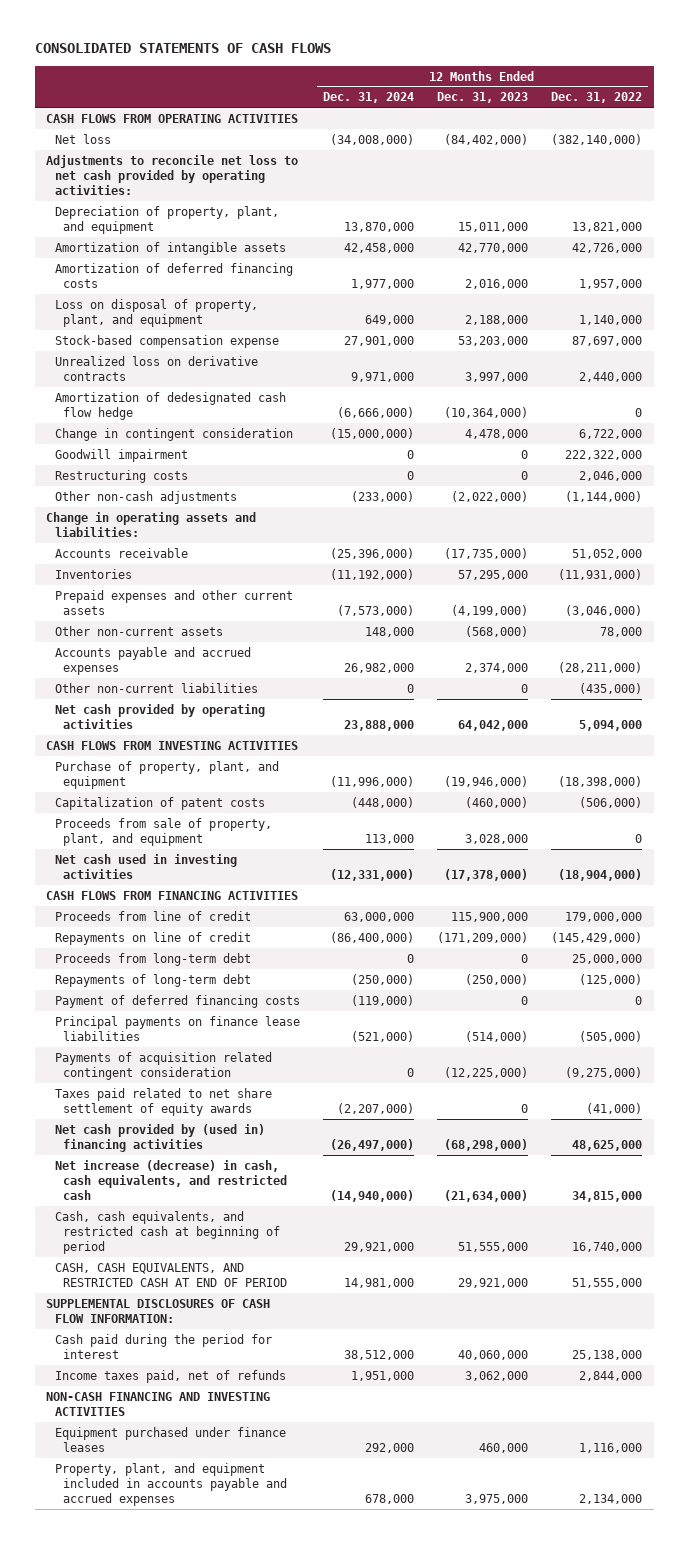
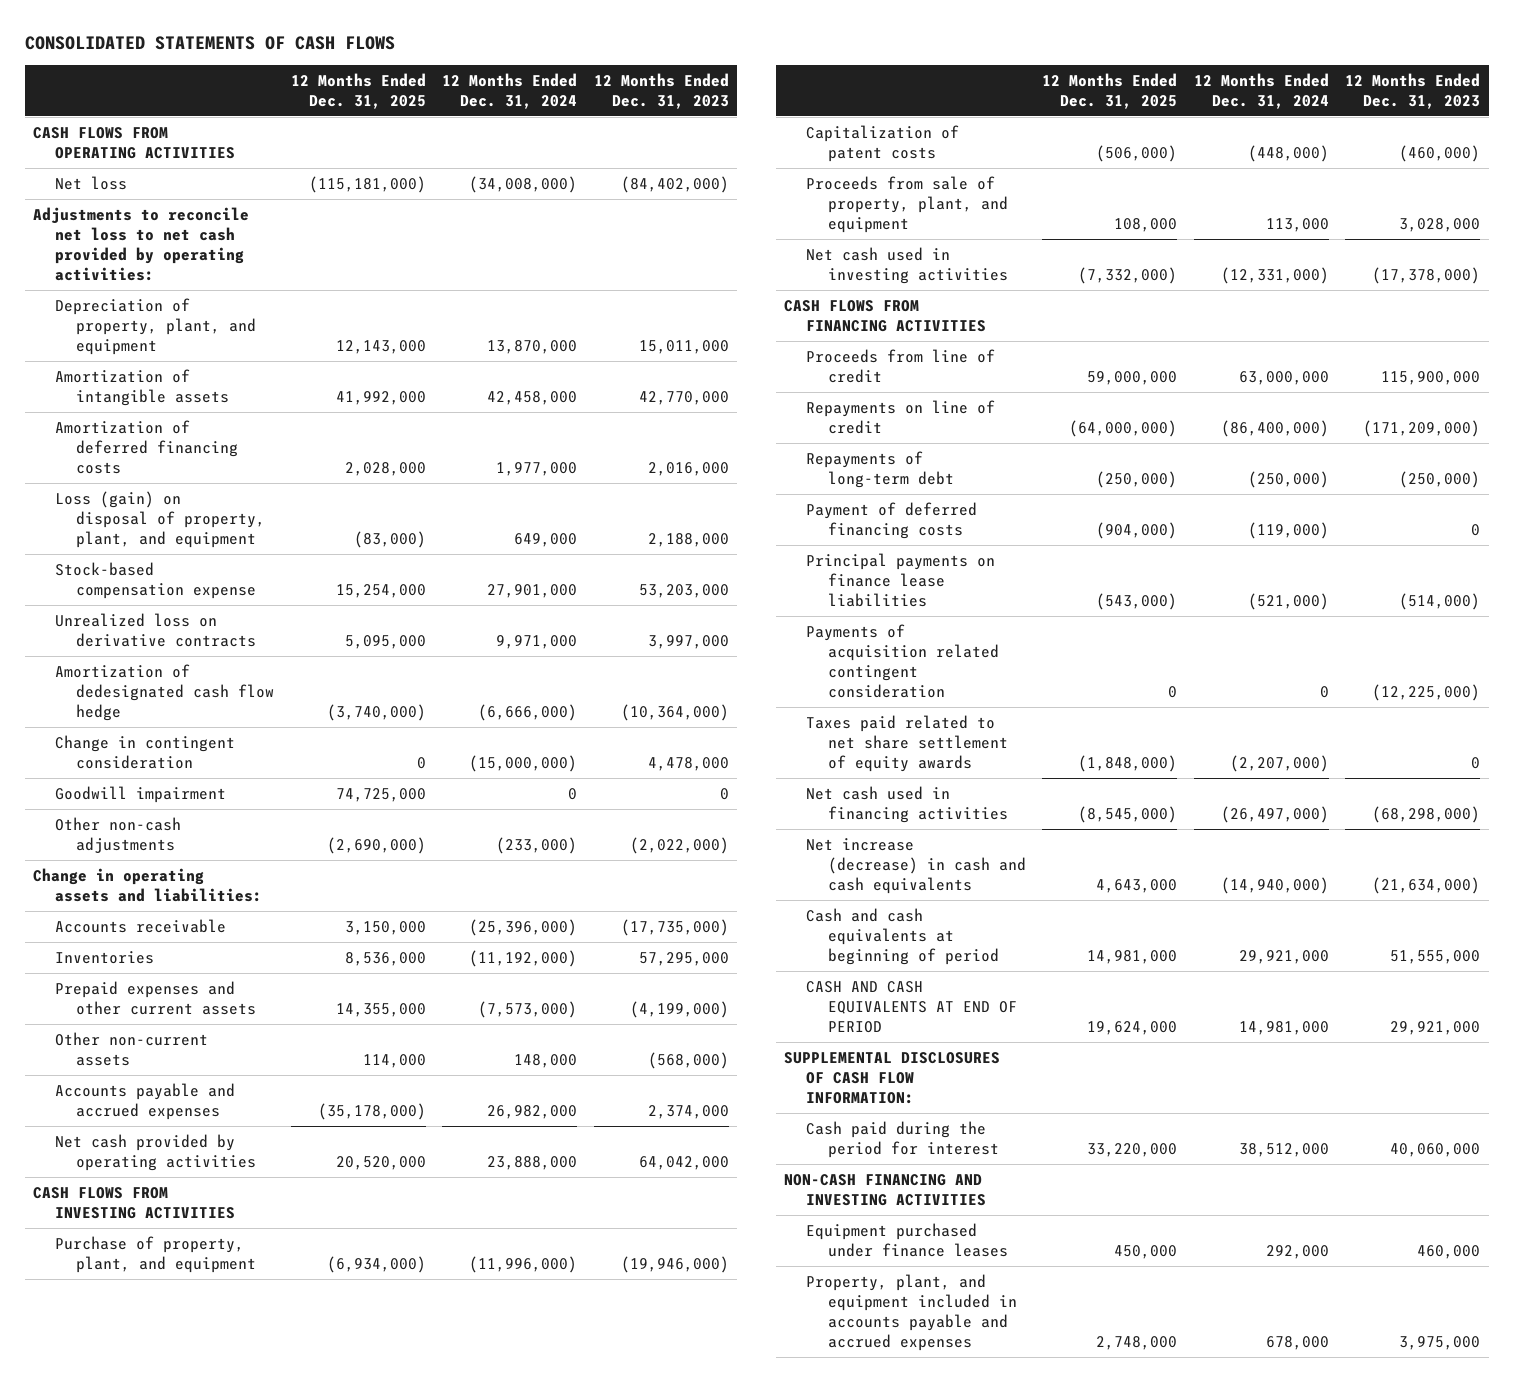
- | 12 Months Ended Dec. 31, 2024 | 12 Months Ended Dec. 31, 2023 | 12 Months Ended Dec. 31, 2022
+ | 12 Months Ended Dec. 31, 2025 | 12 Months Ended Dec. 31, 2024 | 12 Months Ended Dec. 31, 2023
- Loss on disposal of property, plant, and equipment | 649,000 | 2,188,000 | 1,140,000
+ Loss (gain) on disposal of property, plant, and equipment | (83,000) | 649,000 | 2,188,000
- Restructuring costs | 0 | 0 | 2,046,000
- Other non-current liabilities | 0 | 0 | (435,000)
- Proceeds from long-term debt | 0 | 0 | 25,000,000
- Net cash provided by (used in) financing activities | (26,497,000) | (68,298,000) | 48,625,000
- Net increase (decrease) in cash, cash equivalents, and restricted cash | (14,940,000) | (21,634,000) | 34,815,000
- Cash, cash equivalents, and restricted cash at beginning of period | 29,921,000 | 51,555,000 | 16,740,000
- CASH, CASH EQUIVALENTS, AND RESTRICTED CASH AT END OF PERIOD | 14,981,000 | 29,921,000 | 51,555,000
+ Net cash used in financing activities | (8,545,000) | (26,497,000) | (68,298,000)
+ Net increase (decrease) in cash and cash equivalents | 4,643,000 | (14,940,000) | (21,634,000)
+ Cash and cash equivalents at beginning of period | 14,981,000 | 29,921,000 | 51,555,000
+ CASH AND CASH EQUIVALENTS AT END OF PERIOD | 19,624,000 | 14,981,000 | 29,921,000
- Income taxes paid, net of refunds | 1,951,000 | 3,062,000 | 2,844,000

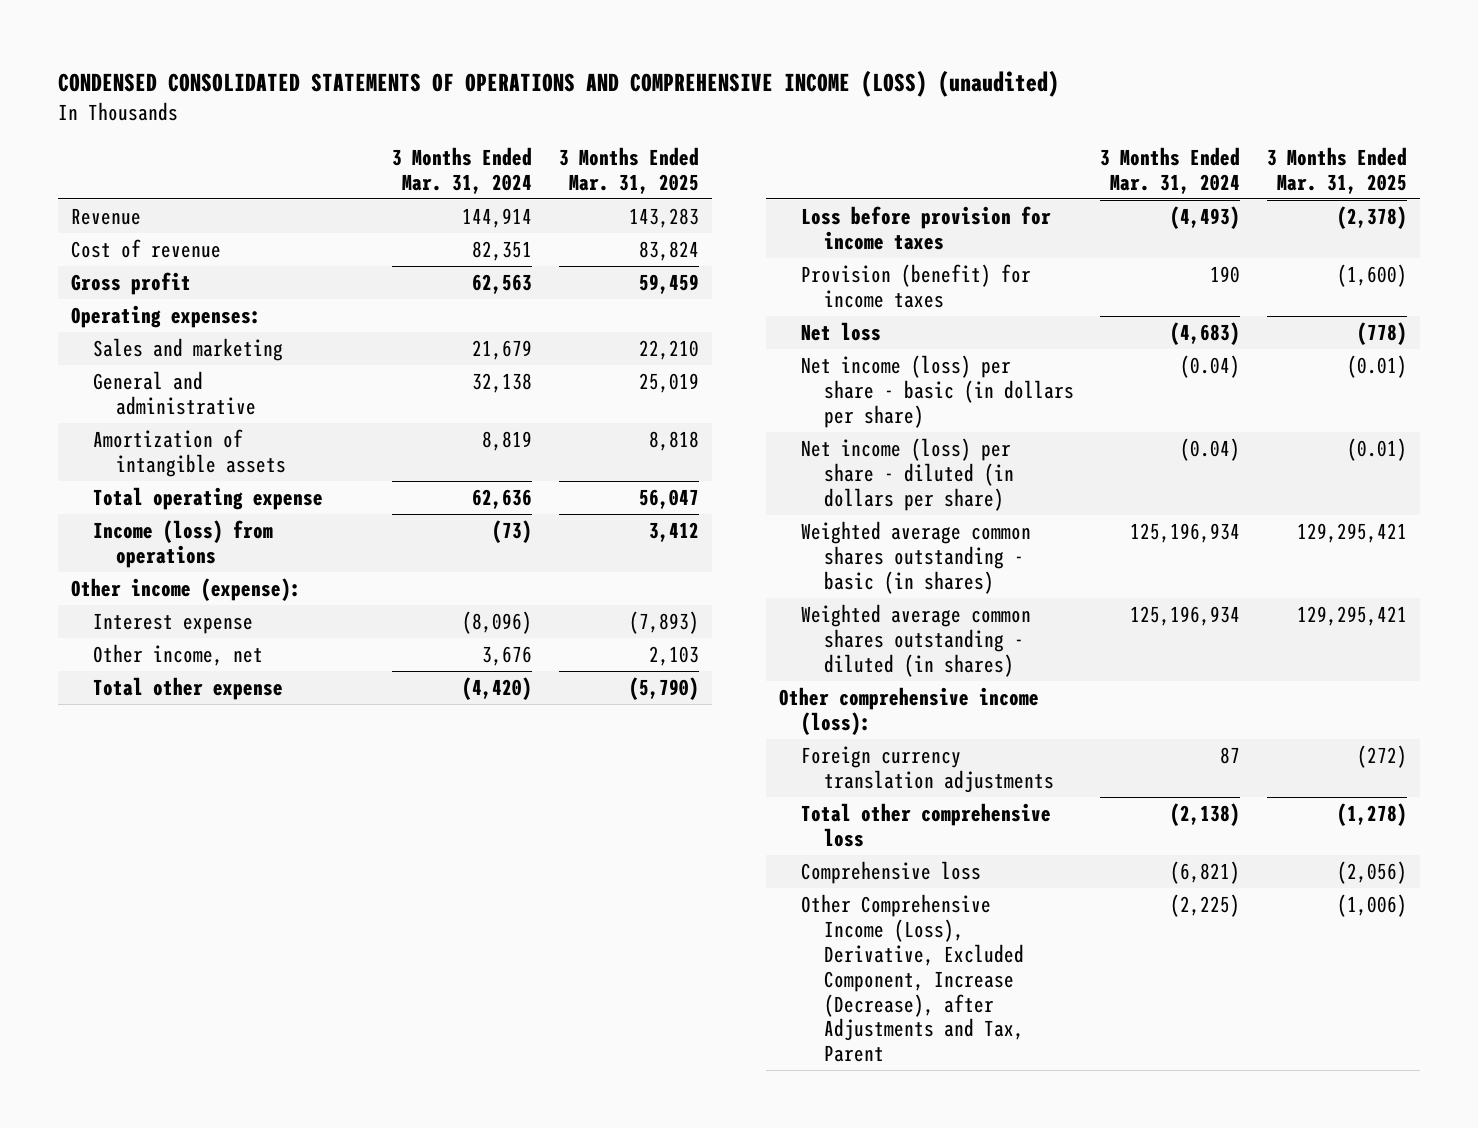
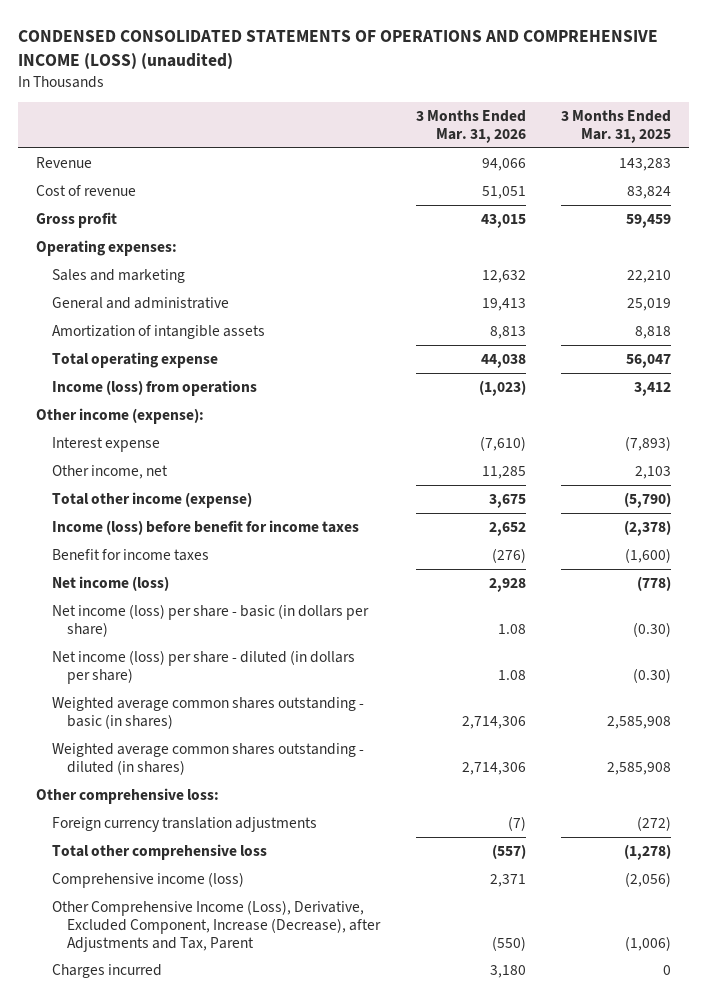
- | 3 Months Ended Mar. 31, 2024 | 3 Months Ended Mar. 31, 2025
+ | 3 Months Ended Mar. 31, 2026 | 3 Months Ended Mar. 31, 2025
- Total other expense | (4,420) | (5,790)
- Loss before provision for income taxes | (4,493) | (2,378)
- Provision (benefit) for income taxes | 190 | (1,600)
- Net loss | (4,683) | (778)
- Net income (loss) per share - basic (in dollars per share) | (0.04) | (0.01)
- Net income (loss) per share - diluted (in dollars per share) | (0.04) | (0.01)
- Weighted average common shares outstanding - basic (in shares) | 125,196,934 | 129,295,421
- Weighted average common shares outstanding - diluted (in shares) | 125,196,934 | 129,295,421
- Other comprehensive income (loss):
+ Total other income (expense) | 3,675 | (5,790)
+ Income (loss) before benefit for income taxes | 2,652 | (2,378)
+ Benefit for income taxes | (276) | (1,600)
+ Net income (loss) | 2,928 | (778)
+ Net income (loss) per share - basic (in dollars per share) | 1.08 | (0.30)
+ Net income (loss) per share - diluted (in dollars per share) | 1.08 | (0.30)
+ Weighted average common shares outstanding - basic (in shares) | 2,714,306 | 2,585,908
+ Weighted average common shares outstanding - diluted (in shares) | 2,714,306 | 2,585,908
+ Other comprehensive loss:
- Comprehensive loss | (6,821) | (2,056)
+ Comprehensive income (loss) | 2,371 | (2,056)
+ Charges incurred | 3,180 | 0

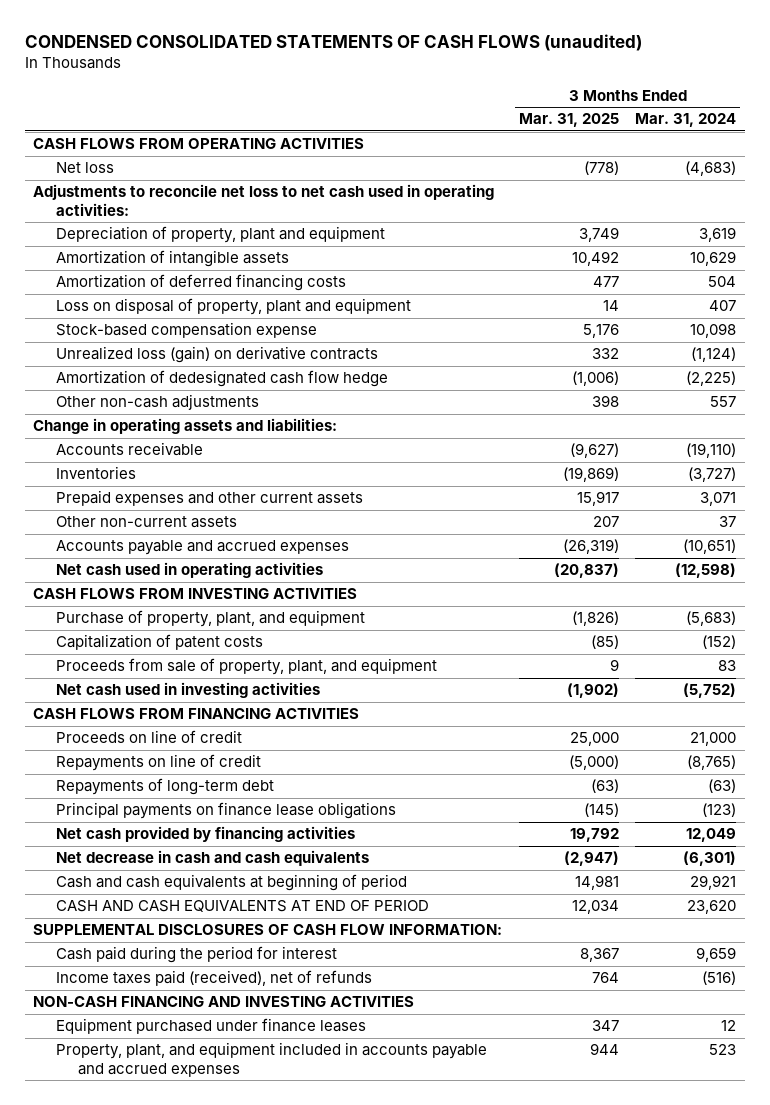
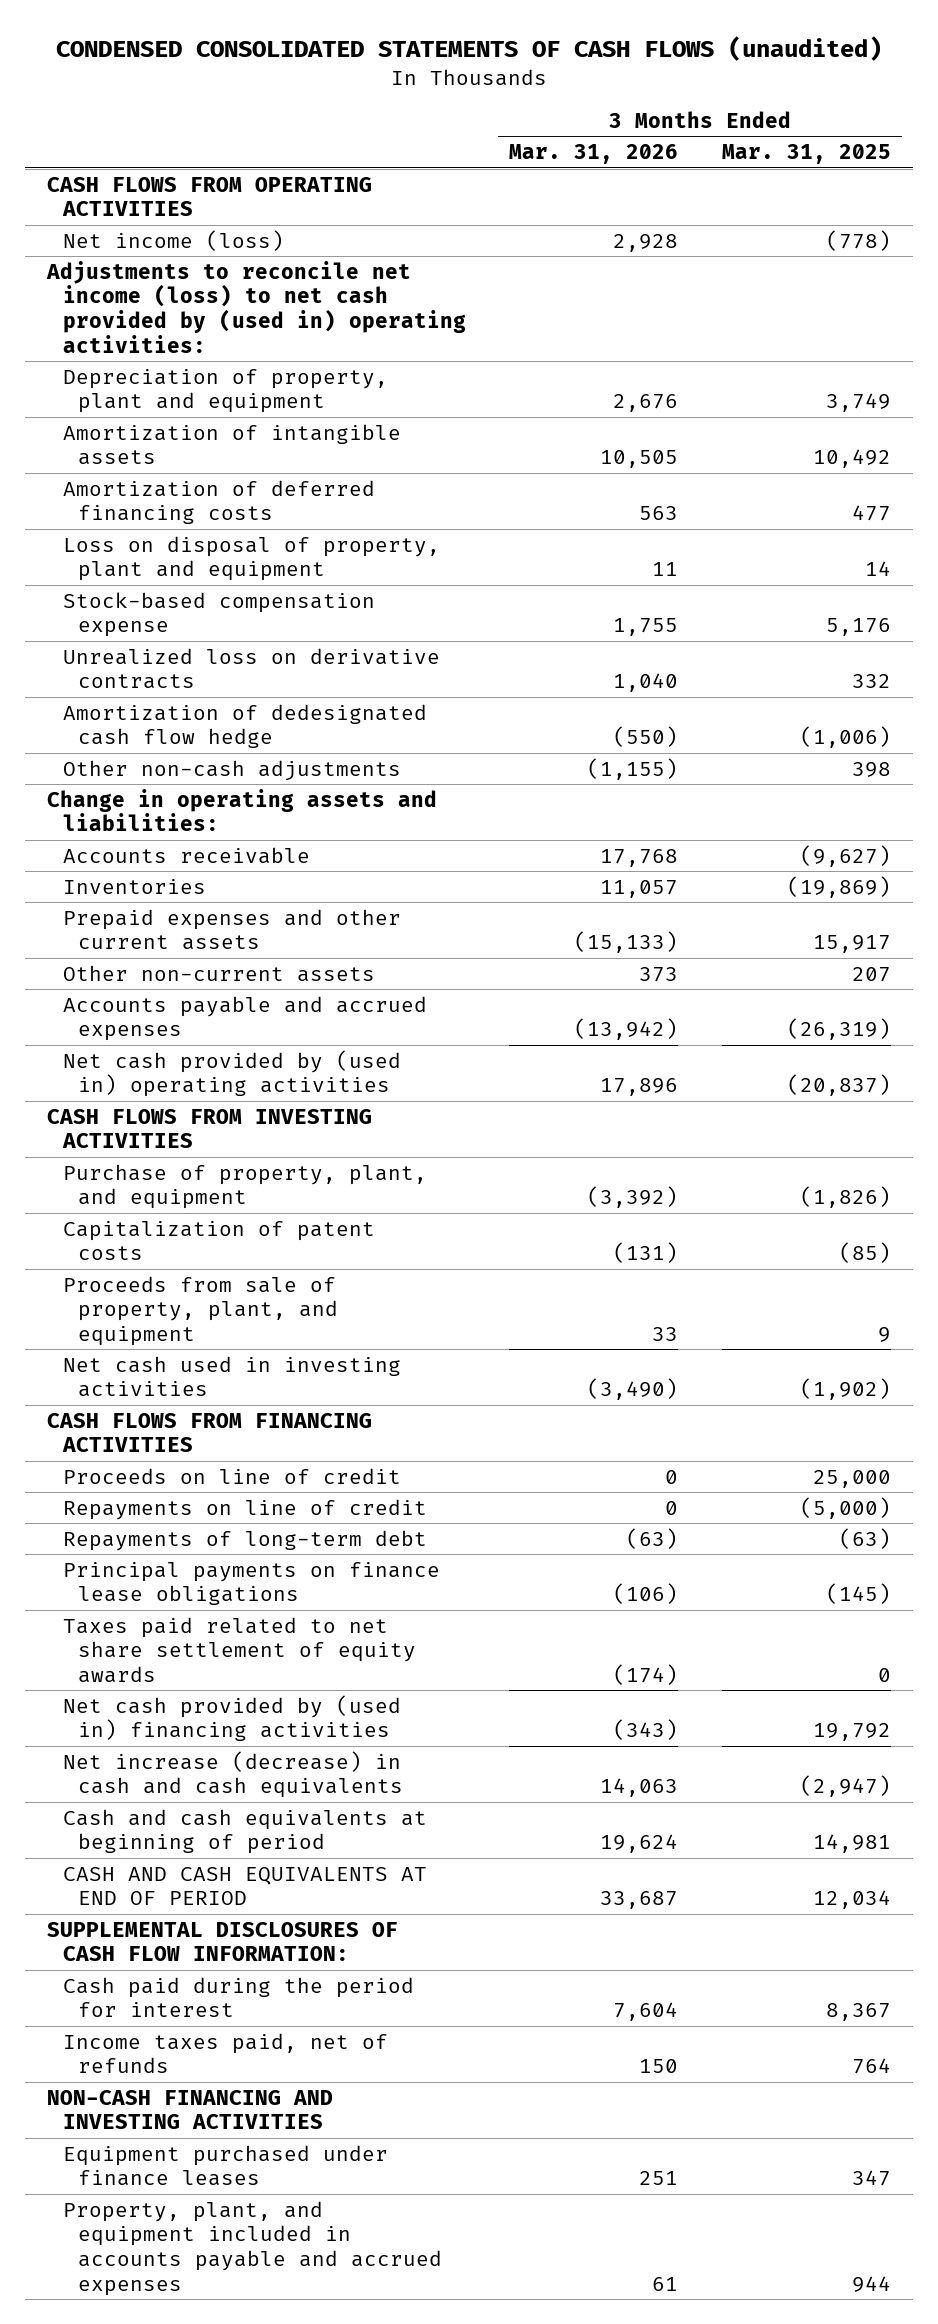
- | 3 Months Ended Mar. 31, 2025 | 3 Months Ended Mar. 31, 2024
+ | 3 Months Ended Mar. 31, 2026 | 3 Months Ended Mar. 31, 2025
- Net loss | (778) | (4,683)
- Adjustments to reconcile net loss to net cash used in operating activities:
+ Net income (loss) | 2,928 | (778)
+ Adjustments to reconcile net income (loss) to net cash provided by (used in) operating activities:
- Unrealized loss (gain) on derivative contracts | 332 | (1,124)
+ Unrealized loss on derivative contracts | 1,040 | 332
- Net cash used in operating activities | (20,837) | (12,598)
+ Net cash provided by (used in) operating activities | 17,896 | (20,837)
- Net cash provided by financing activities | 19,792 | 12,049
- Net decrease in cash and cash equivalents | (2,947) | (6,301)
+ Taxes paid related to net share settlement of equity awards | (174) | 0
+ Net cash provided by (used in) financing activities | (343) | 19,792
+ Net increase (decrease) in cash and cash equivalents | 14,063 | (2,947)
- Income taxes paid (received), net of refunds | 764 | (516)
+ Income taxes paid, net of refunds | 150 | 764

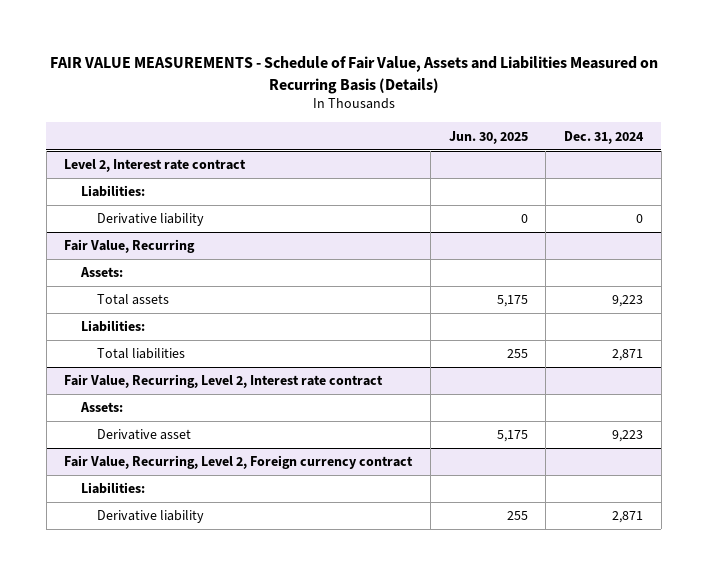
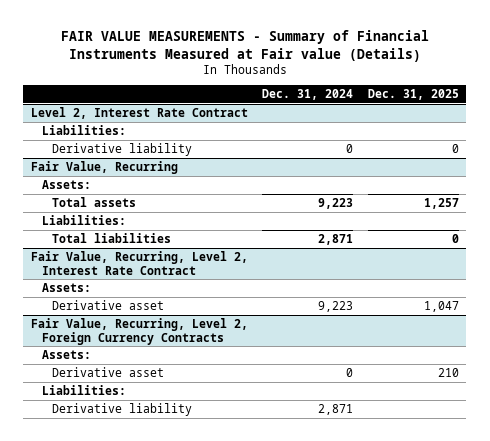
- FAIR VALUE MEASUREMENTS - Schedule of Fair Value, Assets and Liabilities Measured on Recurring Basis (Details)
+ FAIR VALUE MEASUREMENTS - Summary of Financial Instruments Measured at Fair value (Details)
- | Jun. 30, 2025 | Dec. 31, 2024
+ | Dec. 31, 2024 | Dec. 31, 2025
- Level 2, Interest rate contract
+ Level 2, Interest Rate Contract
- Fair Value, Recurring, Level 2, Interest rate contract
+ Fair Value, Recurring, Level 2, Interest Rate Contract
- Fair Value, Recurring, Level 2, Foreign currency contract
+ Fair Value, Recurring, Level 2, Foreign Currency Contracts
+ Assets:
+ Derivative asset | 0 | 210

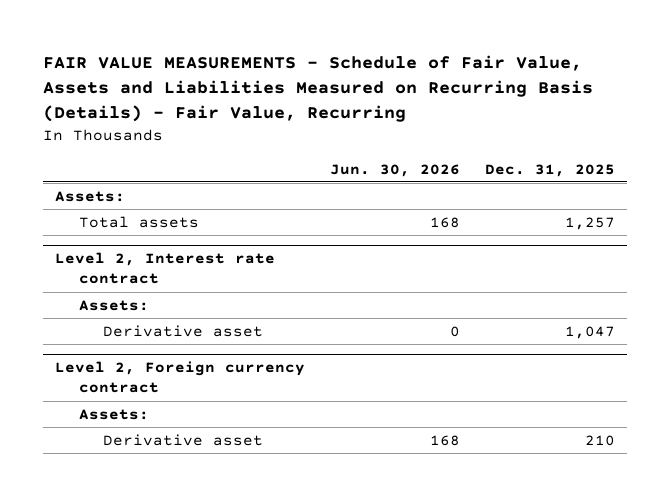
- FAIR VALUE MEASUREMENTS - Summary of Financial Instruments Measured at Fair value (Details)
+ FAIR VALUE MEASUREMENTS - Schedule of Fair Value, Assets and Liabilities Measured on Recurring Basis (Details) - Fair Value, Recurring
- | Dec. 31, 2024 | Dec. 31, 2025
+ | Jun. 30, 2026 | Dec. 31, 2025
- Level 2, Interest Rate Contract
- Liabilities:
- Derivative liability | 0 | 0
- Fair Value, Recurring
- Liabilities:
- Total liabilities | 2,871 | 0
- Fair Value, Recurring, Level 2, Interest Rate Contract
+ Level 2, Interest rate contract
- Fair Value, Recurring, Level 2, Foreign Currency Contracts
+ Level 2, Foreign currency contract
- Liabilities:
- Derivative liability | 2,871 |

